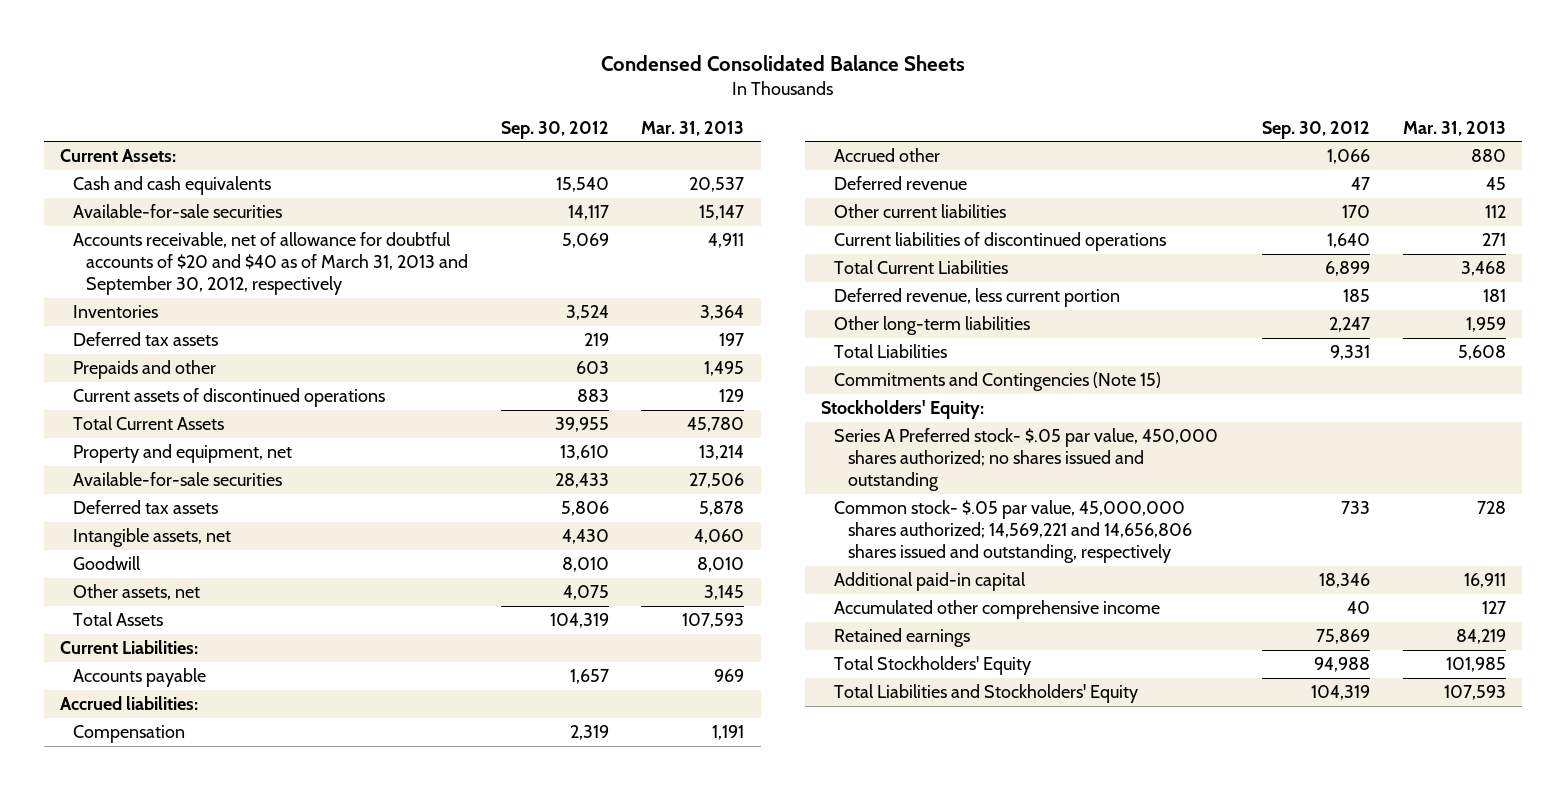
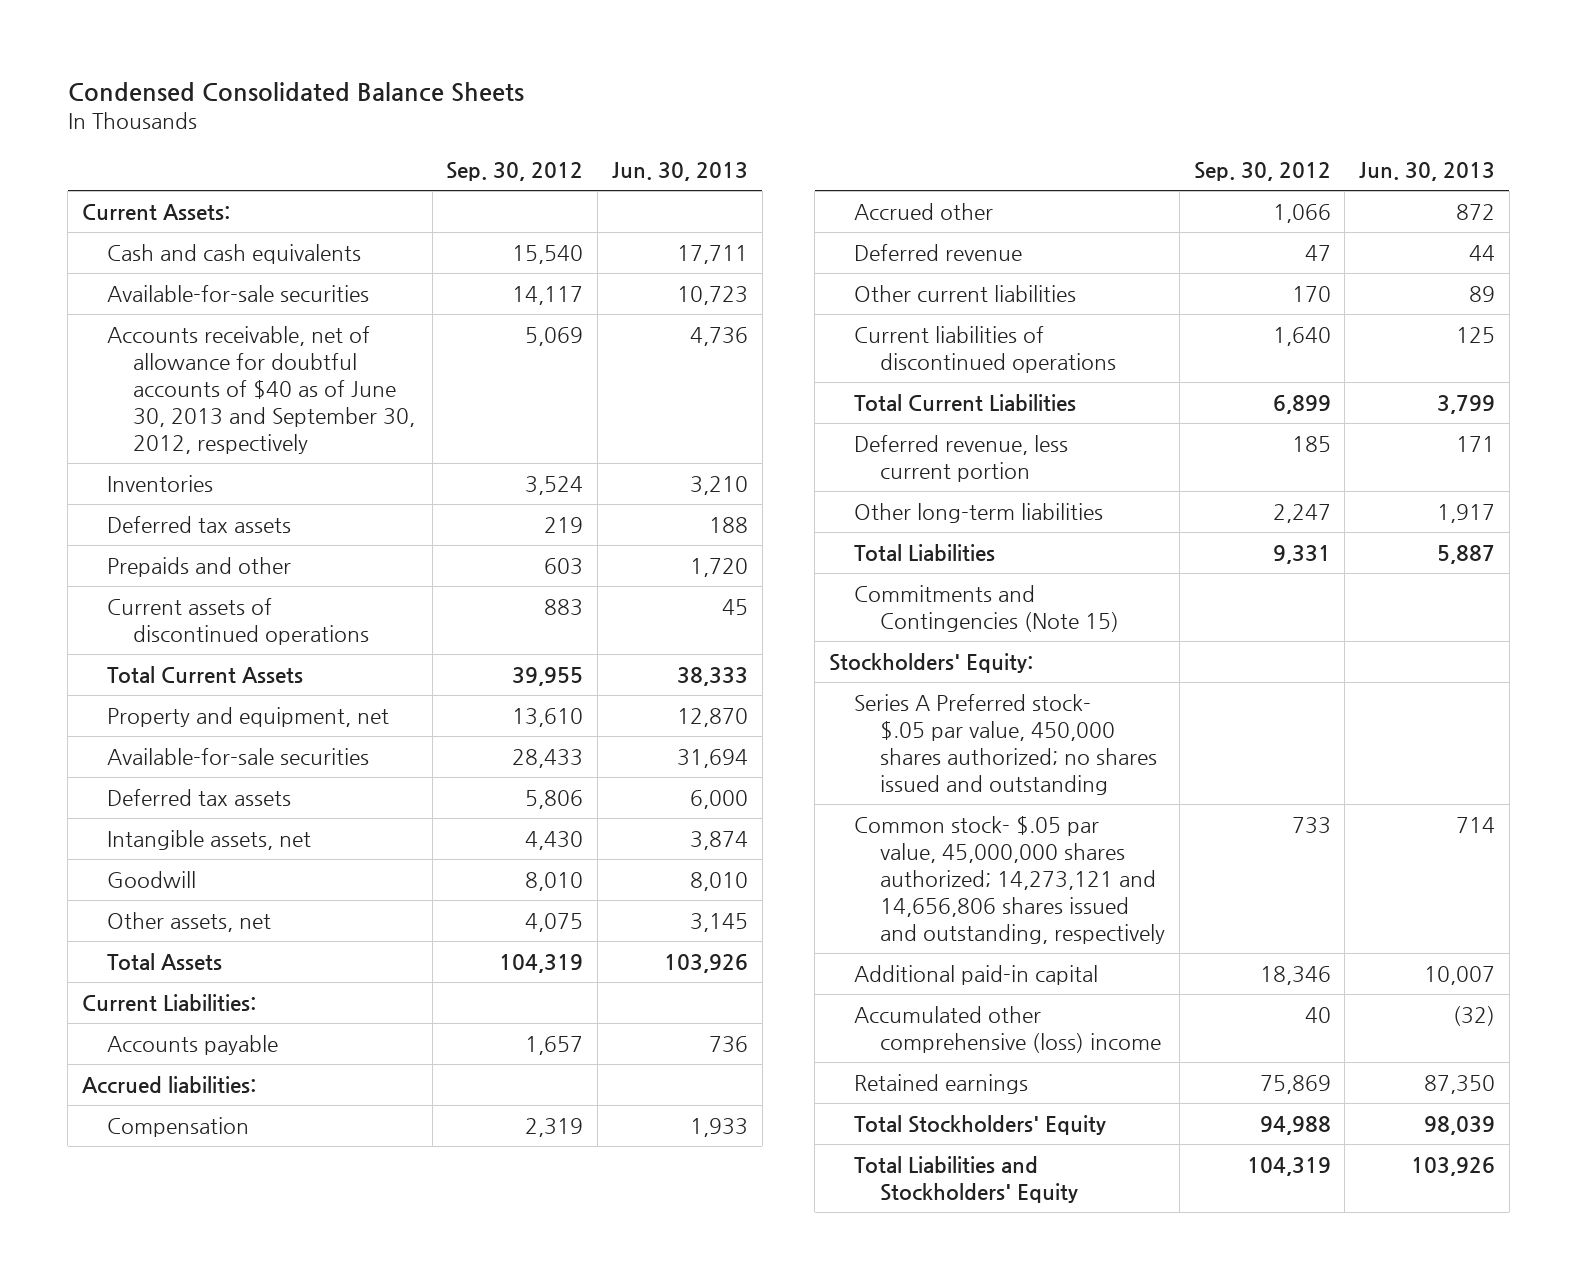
- | Sep. 30, 2012 | Mar. 31, 2013
+ | Sep. 30, 2012 | Jun. 30, 2013
- Accounts receivable, net of allowance for doubtful accounts of $20 and $40 as of March 31, 2013 and September 30, 2012, respectively | 5,069 | 4,911
+ Accounts receivable, net of allowance for doubtful accounts of $40 as of June 30, 2013 and September 30, 2012, respectively | 5,069 | 4,736
- Common stock- $.05 par value, 45,000,000 shares authorized; 14,569,221 and 14,656,806 shares issued and outstanding, respectively | 733 | 728
+ Common stock- $.05 par value, 45,000,000 shares authorized; 14,273,121 and 14,656,806 shares issued and outstanding, respectively | 733 | 714
- Accumulated other comprehensive income | 40 | 127
+ Accumulated other comprehensive (loss) income | 40 | (32)

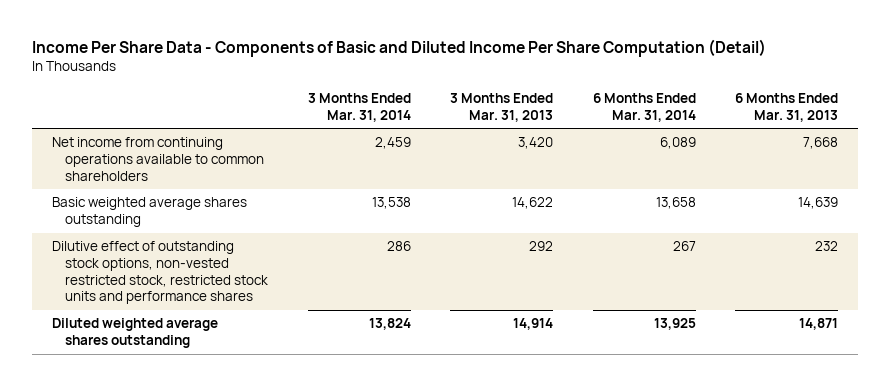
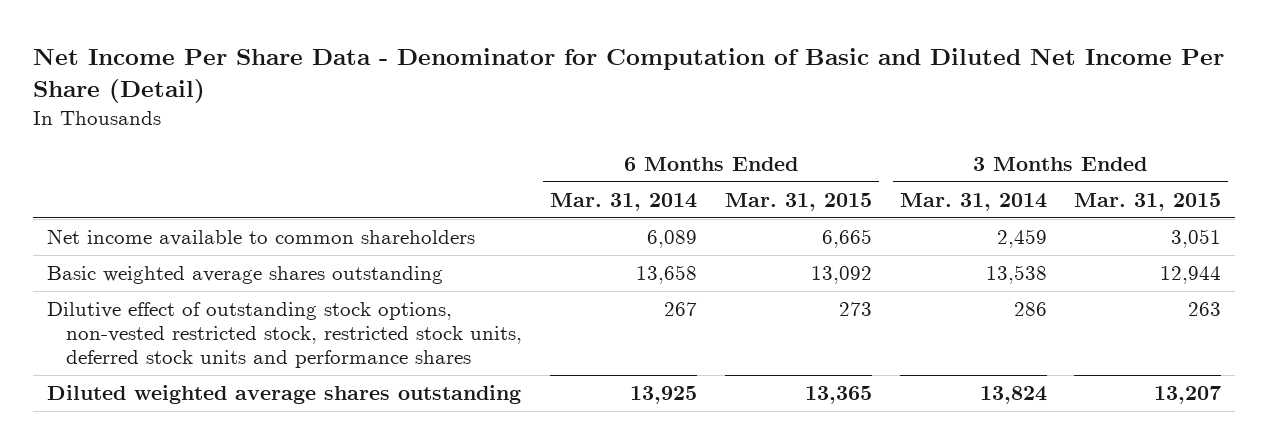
- Income Per Share Data - Components of Basic and Diluted Income Per Share Computation (Detail)
+ Net Income Per Share Data - Denominator for Computation of Basic and Diluted Net Income Per Share (Detail)
- | 3 Months Ended Mar. 31, 2014 | 3 Months Ended Mar. 31, 2013 | 6 Months Ended Mar. 31, 2014 | 6 Months Ended Mar. 31, 2013
+ | 6 Months Ended Mar. 31, 2014 | 6 Months Ended Mar. 31, 2015 | 3 Months Ended Mar. 31, 2014 | 3 Months Ended Mar. 31, 2015
- Net income from continuing operations available to common shareholders | 2,459 | 3,420 | 6,089 | 7,668
+ Net income available to common shareholders | 6,089 | 6,665 | 2,459 | 3,051
- Dilutive effect of outstanding stock options, non-vested restricted stock, restricted stock units and performance shares | 286 | 292 | 267 | 232
+ Dilutive effect of outstanding stock options, non-vested restricted stock, restricted stock units, deferred stock units and performance shares | 267 | 273 | 286 | 263

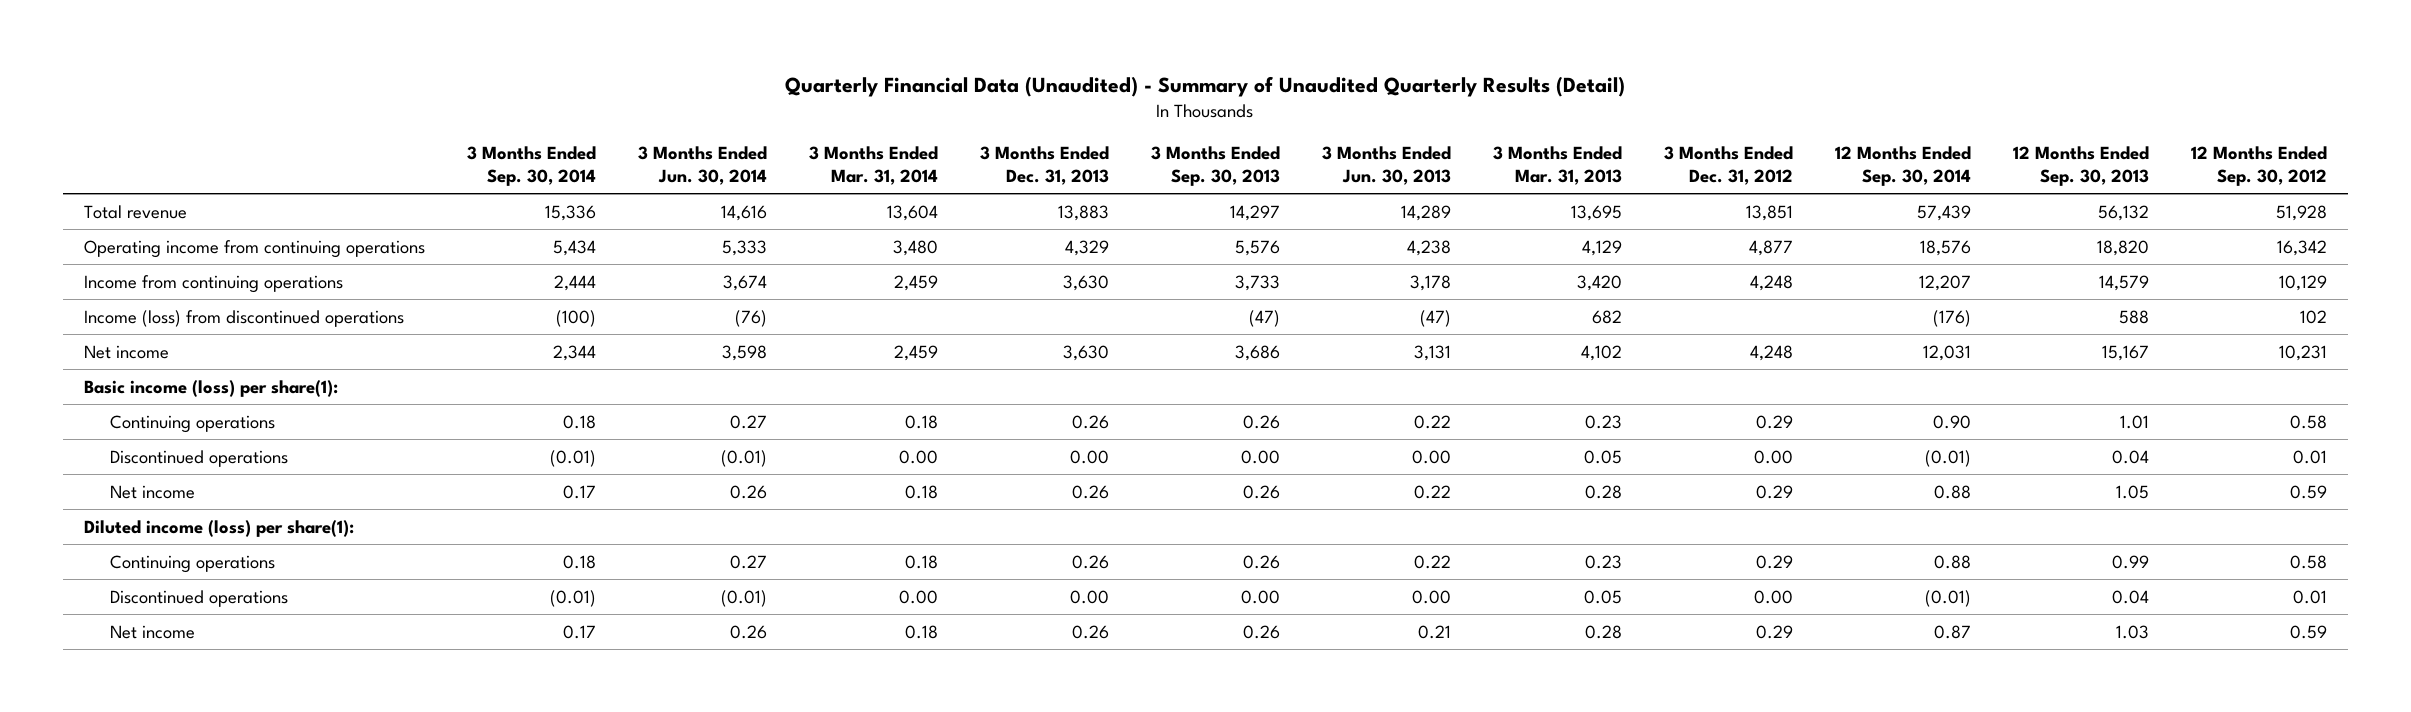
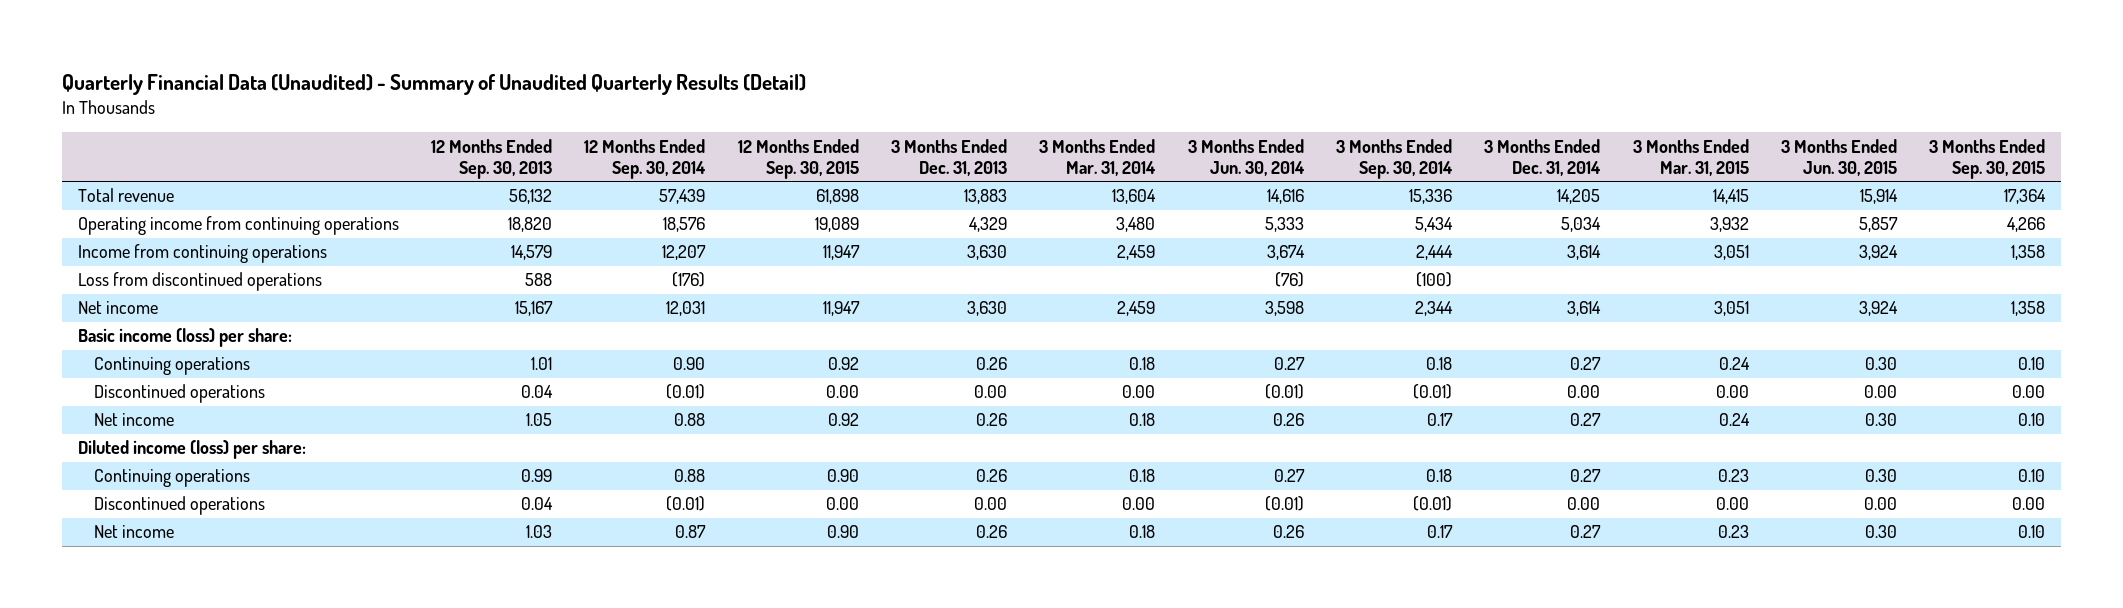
- | 3 Months Ended Sep. 30, 2014 | 3 Months Ended Jun. 30, 2014 | 3 Months Ended Mar. 31, 2014 | 3 Months Ended Dec. 31, 2013 | 3 Months Ended Sep. 30, 2013 | 3 Months Ended Jun. 30, 2013 | 3 Months Ended Mar. 31, 2013 | 3 Months Ended Dec. 31, 2012 | 12 Months Ended Sep. 30, 2014 | 12 Months Ended Sep. 30, 2013 | 12 Months Ended Sep. 30, 2012
+ | 12 Months Ended Sep. 30, 2013 | 12 Months Ended Sep. 30, 2014 | 12 Months Ended Sep. 30, 2015 | 3 Months Ended Dec. 31, 2013 | 3 Months Ended Mar. 31, 2014 | 3 Months Ended Jun. 30, 2014 | 3 Months Ended Sep. 30, 2014 | 3 Months Ended Dec. 31, 2014 | 3 Months Ended Mar. 31, 2015 | 3 Months Ended Jun. 30, 2015 | 3 Months Ended Sep. 30, 2015
- Income (loss) from discontinued operations | (100) | (76) | | | (47) | (47) | 682 | | (176) | 588 | 102
+ Loss from discontinued operations | 588 | (176) | | | | (76) | (100) | | | |
- Basic income (loss) per share(1):
+ Basic income (loss) per share:
- Diluted income (loss) per share(1):
+ Diluted income (loss) per share:

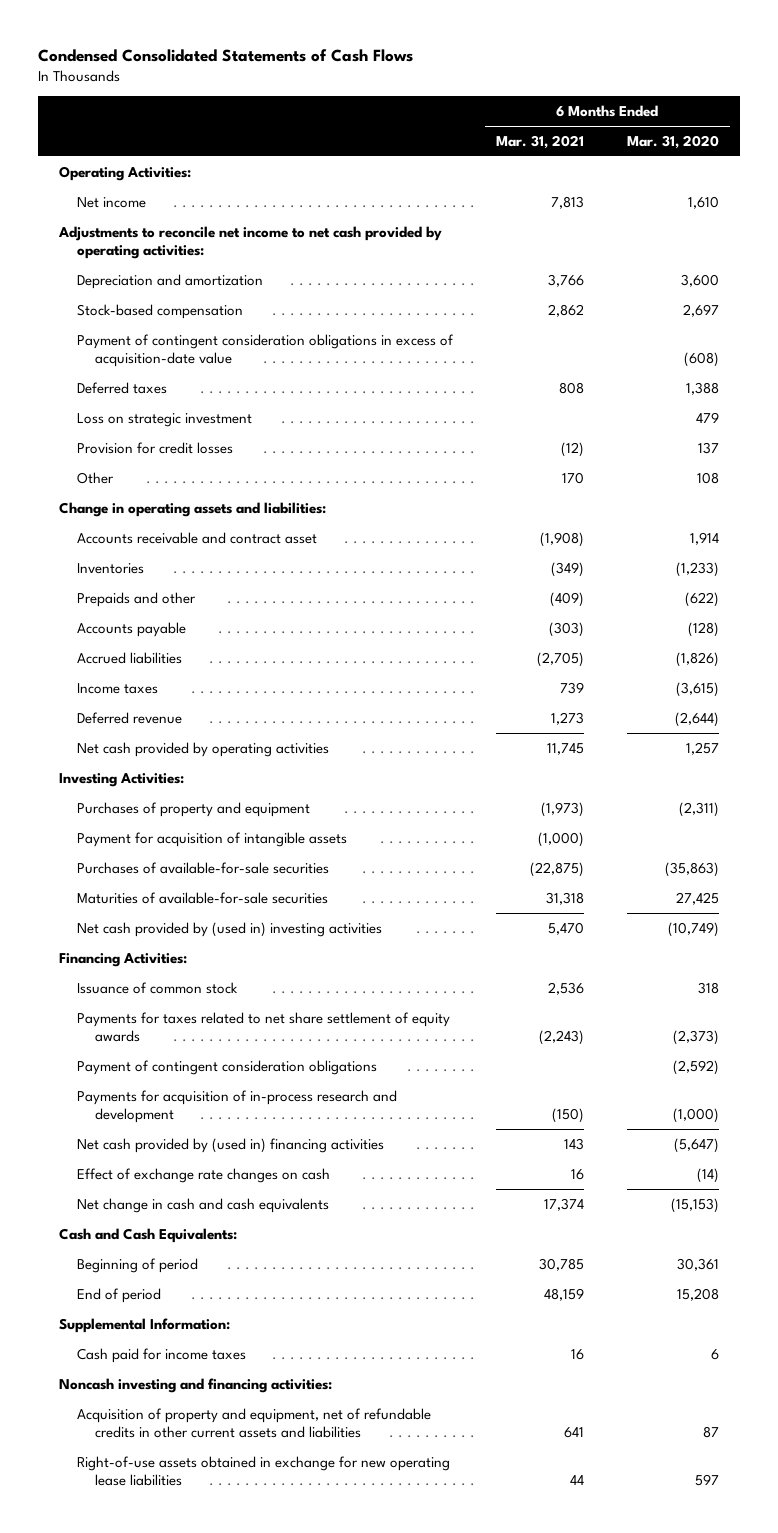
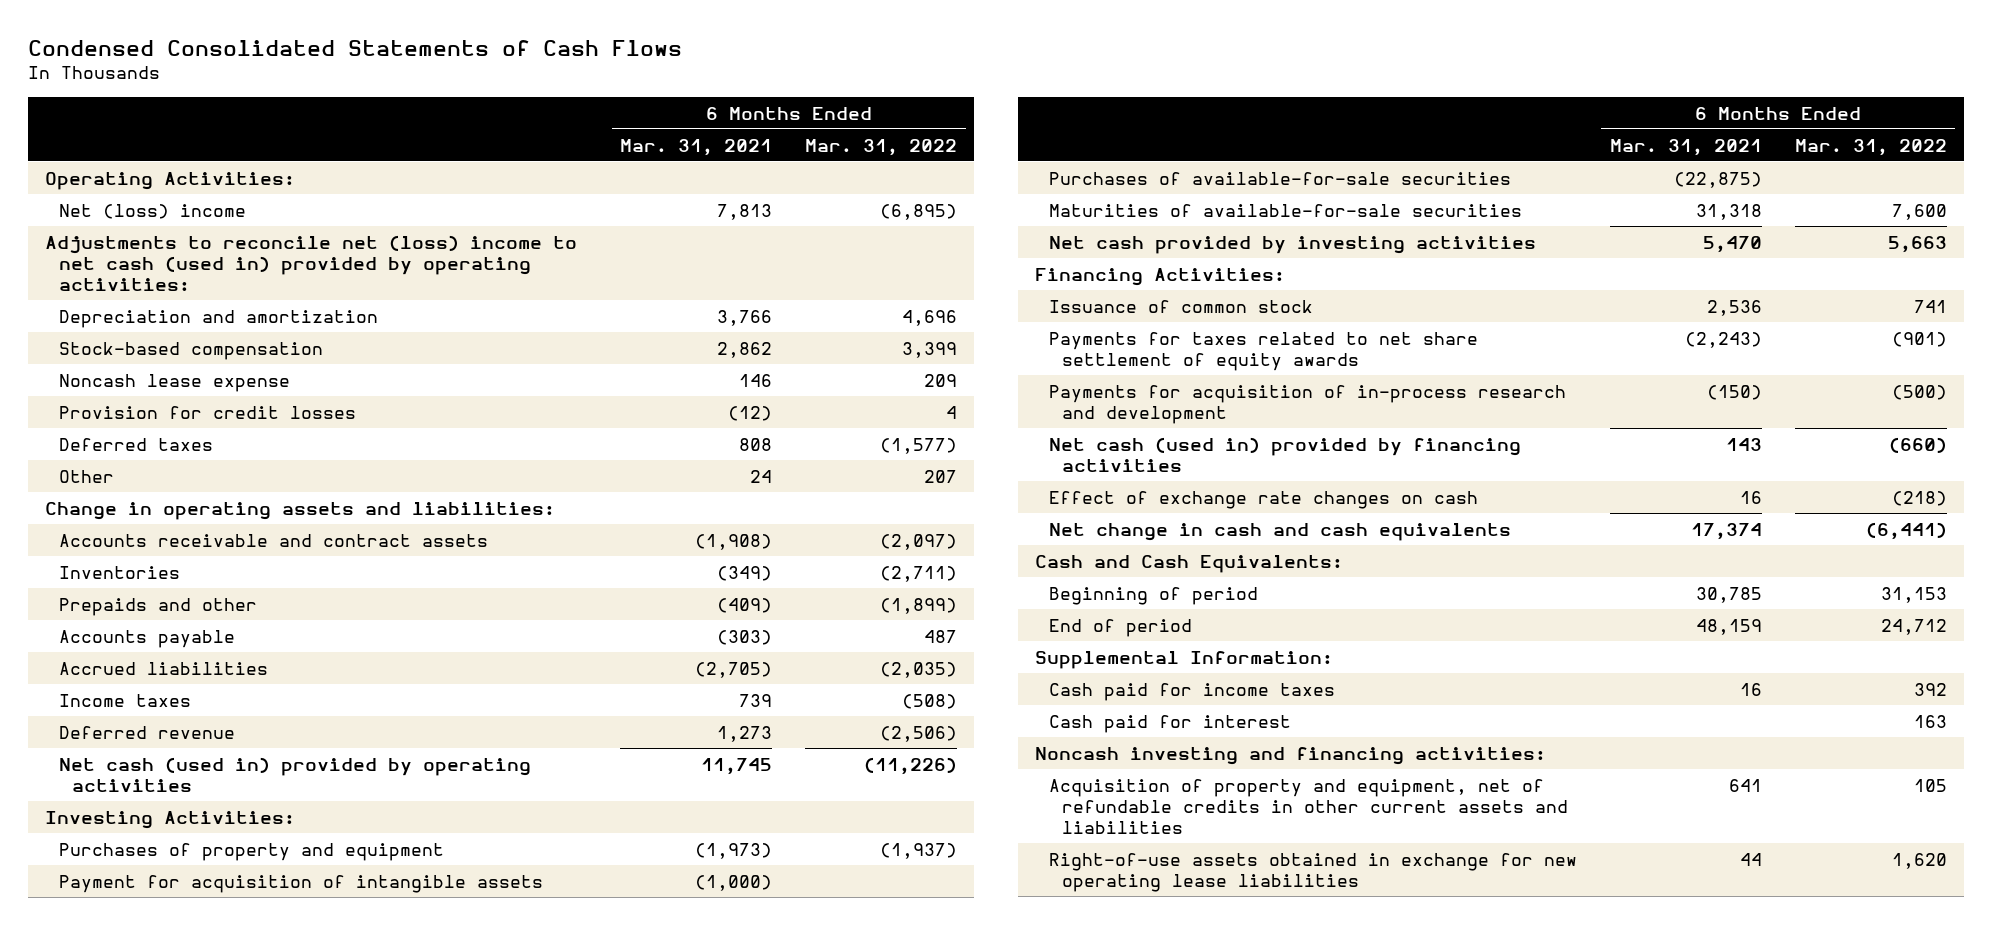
- | 6 Months Ended Mar. 31, 2021 | 6 Months Ended Mar. 31, 2020
+ | 6 Months Ended Mar. 31, 2021 | 6 Months Ended Mar. 31, 2022
- Net income | 7,813 | 1,610
- Adjustments to reconcile net income to net cash provided by operating activities:
+ Net (loss) income | 7,813 | (6,895)
+ Adjustments to reconcile net (loss) income to net cash (used in) provided by operating activities:
- Payment of contingent consideration obligations in excess of acquisition-date value | | (608)
- Loss on strategic investment | | 479
+ Noncash lease expense | 146 | 209
- Other | 170 | 108
moved down: Deferred taxes | 808 | (1,577)
+ Other | 24 | 207
- Accounts receivable and contract asset | (1,908) | 1,914
+ Accounts receivable and contract assets | (1,908) | (2,097)
- Net cash provided by operating activities | 11,745 | 1,257
+ Net cash (used in) provided by operating activities | 11,745 | (11,226)
- Net cash provided by (used in) investing activities | 5,470 | (10,749)
+ Net cash provided by investing activities | 5,470 | 5,663
- Payment of contingent consideration obligations | | (2,592)
- Net cash provided by (used in) financing activities | 143 | (5,647)
+ Net cash (used in) provided by financing activities | 143 | (660)
+ Cash paid for interest | | 163

